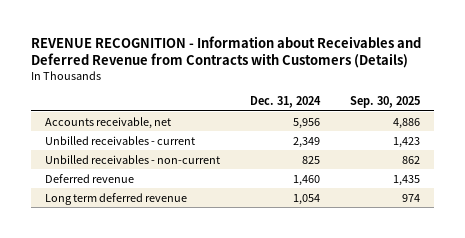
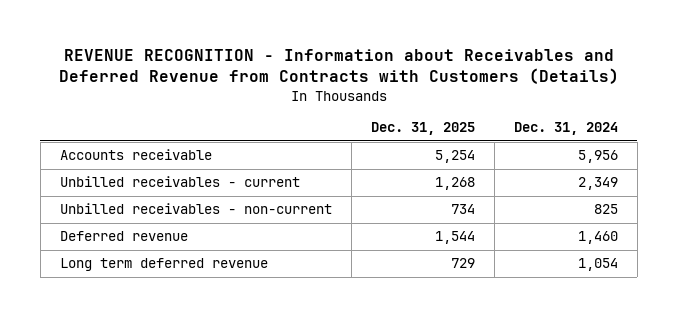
- | Dec. 31, 2024 | Sep. 30, 2025
+ | Dec. 31, 2025 | Dec. 31, 2024
- Accounts receivable, net | 5,956 | 4,886
+ Accounts receivable | 5,254 | 5,956

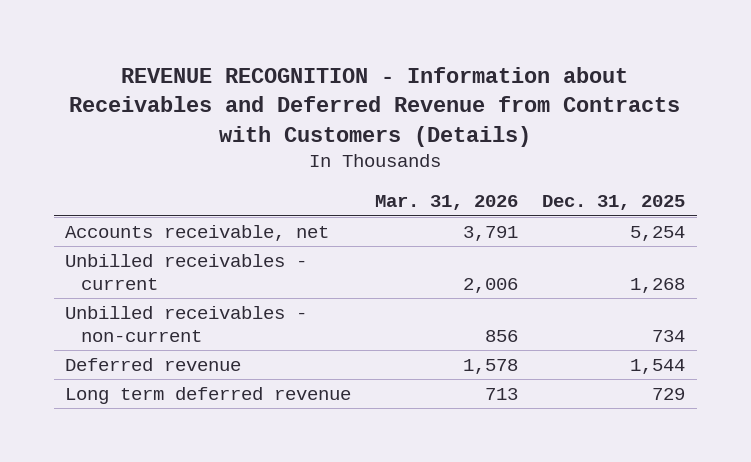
- | Dec. 31, 2025 | Dec. 31, 2024
+ | Mar. 31, 2026 | Dec. 31, 2025
- Accounts receivable | 5,254 | 5,956
+ Accounts receivable, net | 3,791 | 5,254

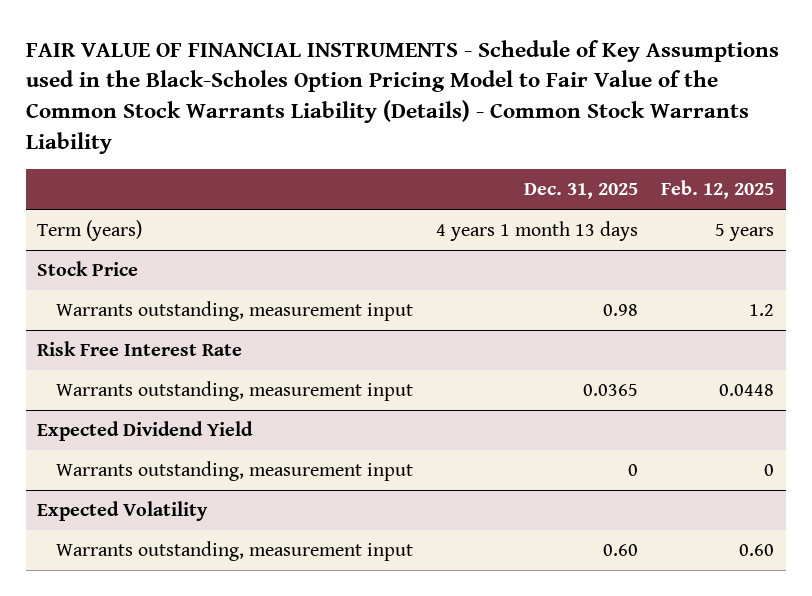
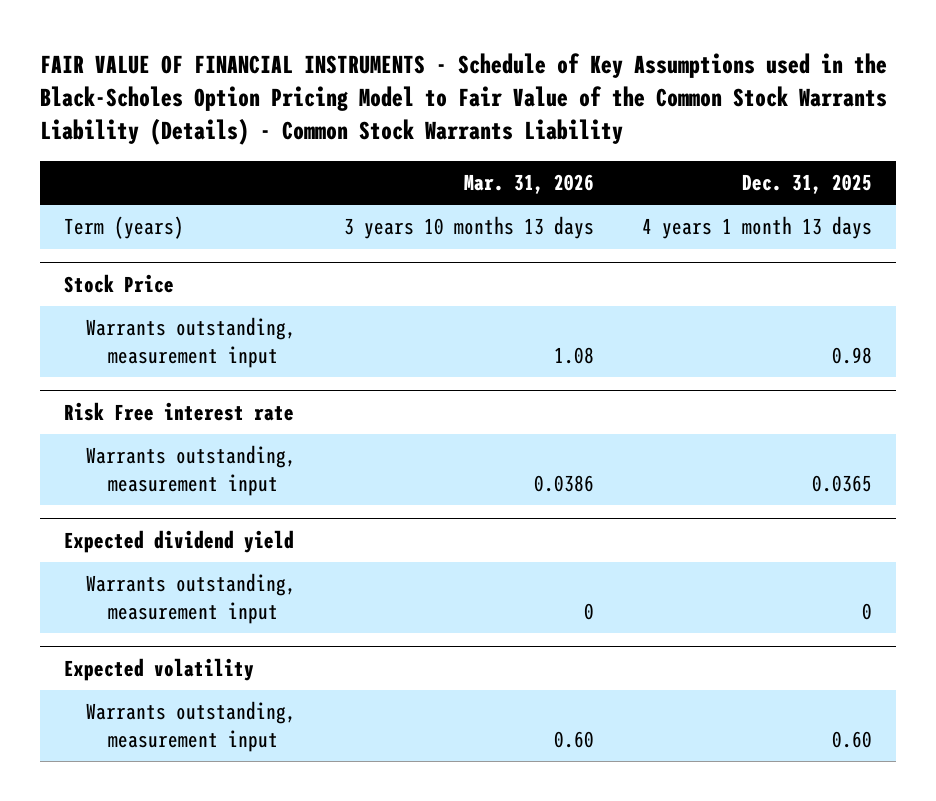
- | Dec. 31, 2025 | Feb. 12, 2025
+ | Mar. 31, 2026 | Dec. 31, 2025
- Risk Free Interest Rate
+ Risk Free interest rate
- Expected Dividend Yield
+ Expected dividend yield
- Expected Volatility
+ Expected volatility

